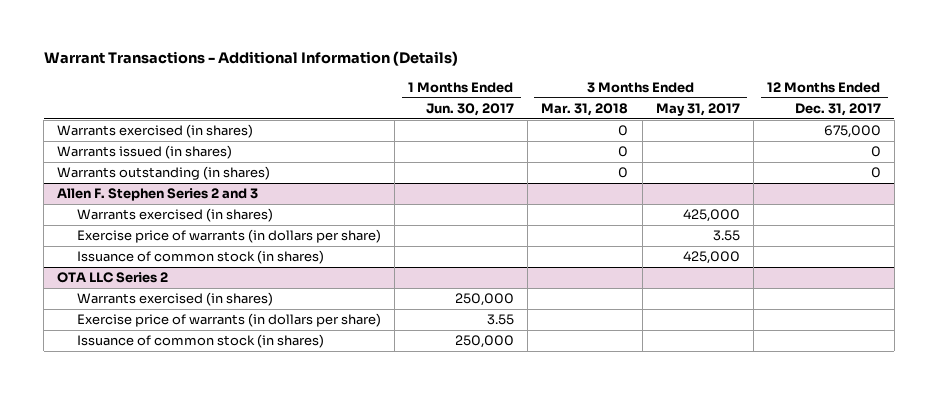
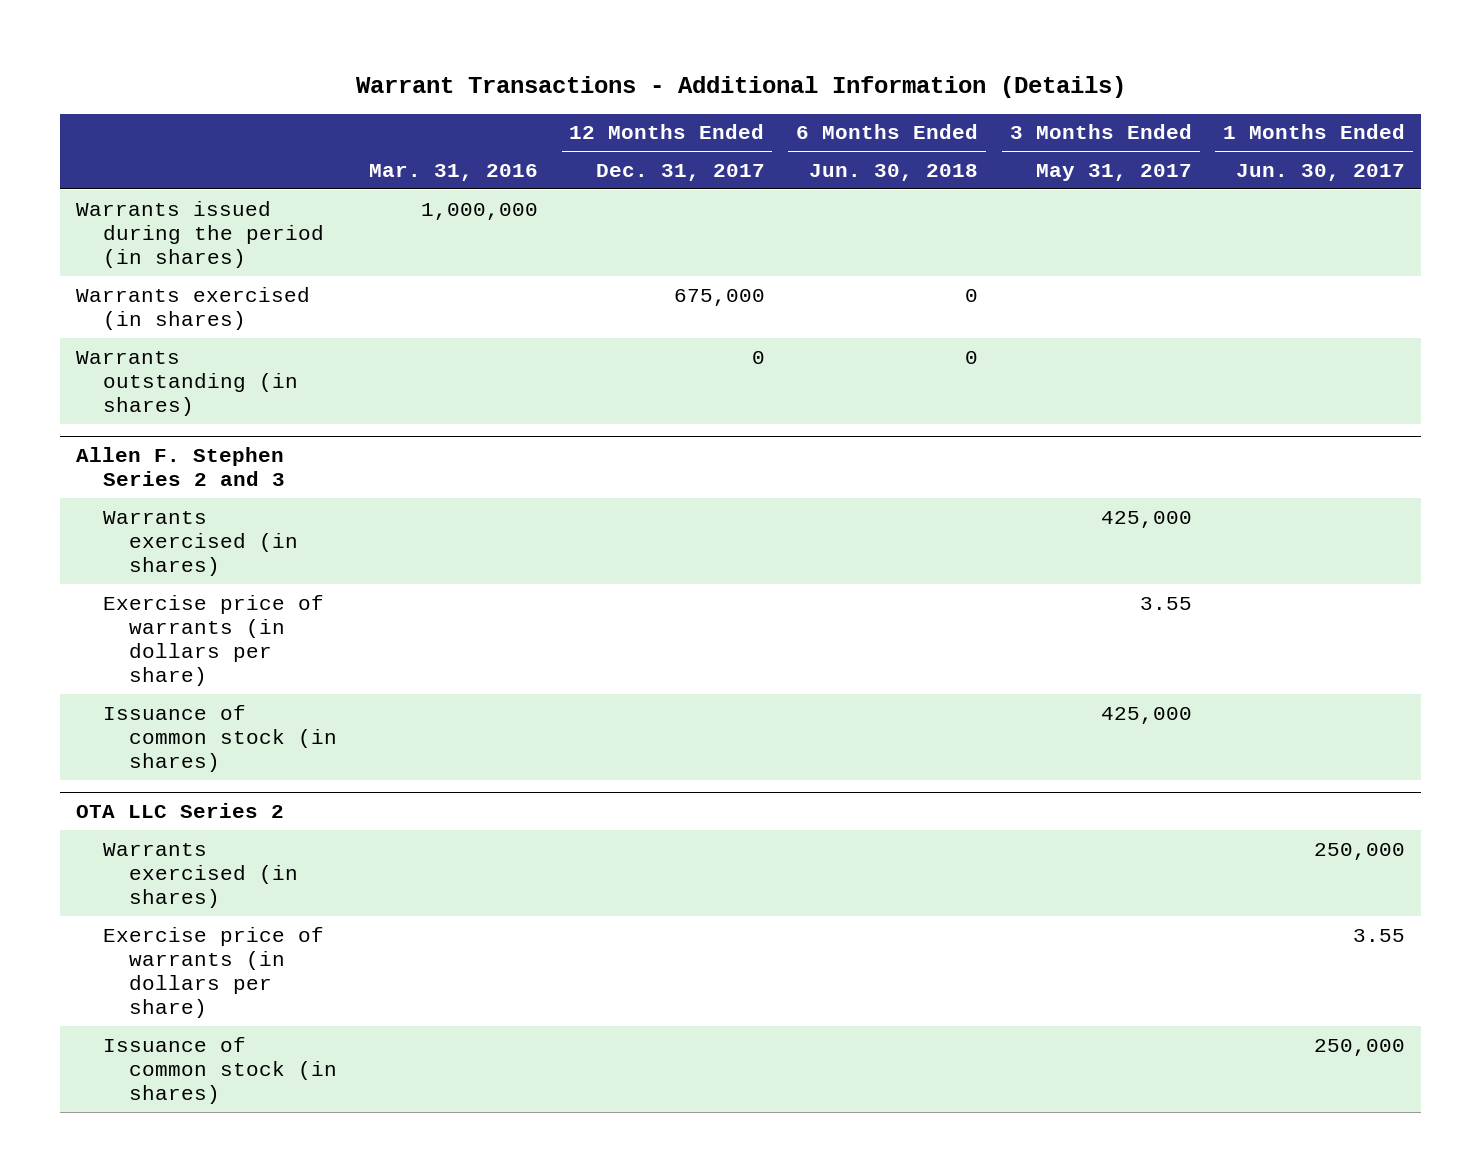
- | 1 Months Ended Jun. 30, 2017 | 3 Months Ended Mar. 31, 2018 | 3 Months Ended May 31, 2017 | 12 Months Ended Dec. 31, 2017
+ | Mar. 31, 2016 | 12 Months Ended Dec. 31, 2017 | 6 Months Ended Jun. 30, 2018 | 3 Months Ended May 31, 2017 | 1 Months Ended Jun. 30, 2017
+ Warrants issued during the period (in shares) | 1,000,000 | | | |
- Warrants issued (in shares) | | 0 | | 0

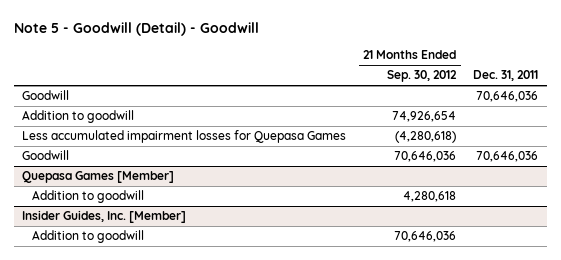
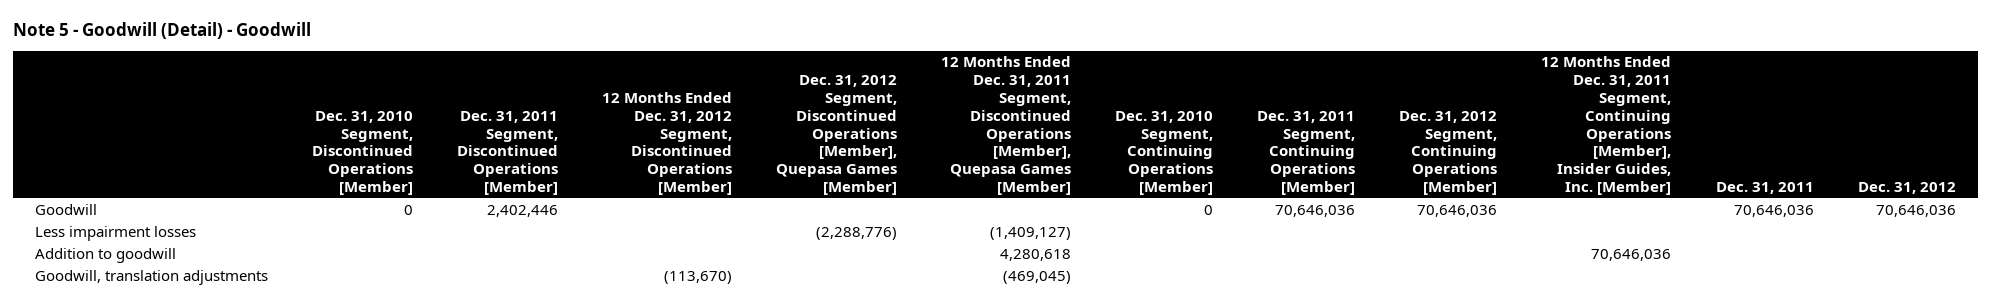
- | 21 Months Ended Sep. 30, 2012 | Dec. 31, 2011
+ | Dec. 31, 2010 Segment, Discontinued Operations [Member] | Dec. 31, 2011 Segment, Discontinued Operations [Member] | 12 Months Ended Dec. 31, 2012 Segment, Discontinued Operations [Member] | Dec. 31, 2012 Segment, Discontinued Operations [Member], Quepasa Games [Member] | 12 Months Ended Dec. 31, 2011 Segment, Discontinued Operations [Member], Quepasa Games [Member] | Dec. 31, 2010 Segment, Continuing Operations [Member] | Dec. 31, 2011 Segment, Continuing Operations [Member] | Dec. 31, 2012 Segment, Continuing Operations [Member] | 12 Months Ended Dec. 31, 2011 Segment, Continuing Operations [Member], Insider Guides, Inc. [Member] | Dec. 31, 2011 | Dec. 31, 2012
+ Less impairment losses | | | | (2,288,776) | (1,409,127) | | | | | |
- Less accumulated impairment losses for Quepasa Games | (4,280,618) |
- Goodwill | 70,646,036 | 70,646,036
- Quepasa Games [Member]
- Addition to goodwill | 4,280,618 |
- Insider Guides, Inc. [Member]
- Addition to goodwill | 70,646,036 |
+ Goodwill, translation adjustments | | | (113,670) | | (469,045) | | | | | |

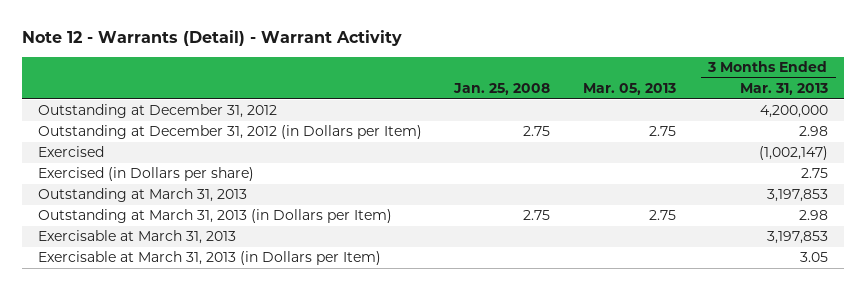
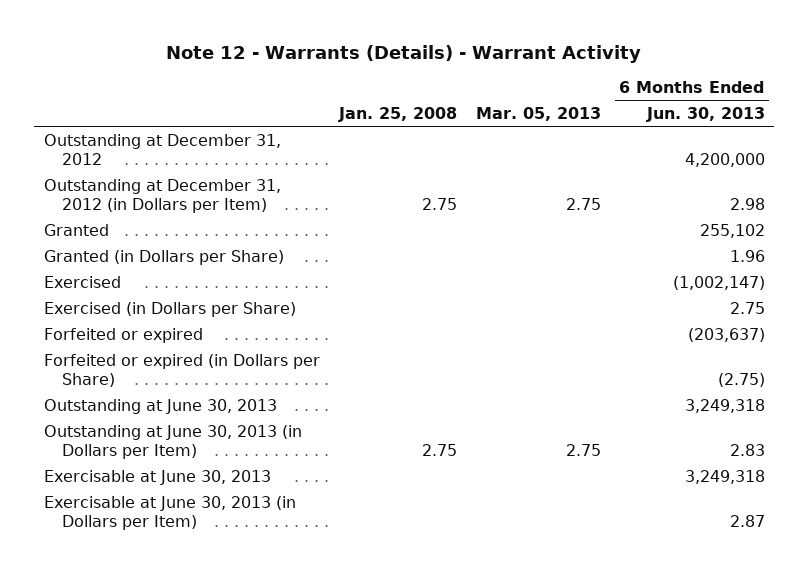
- Note 12 - Warrants (Detail) - Warrant Activity
+ Note 12 - Warrants (Details) - Warrant Activity
- | Jan. 25, 2008 | Mar. 05, 2013 | 3 Months Ended Mar. 31, 2013
+ | Jan. 25, 2008 | Mar. 05, 2013 | 6 Months Ended Jun. 30, 2013
+ Granted | | | 255,102
+ Granted (in Dollars per Share) | | | 1.96
- Exercised (in Dollars per share) | | | 2.75
- Outstanding at March 31, 2013 | | | 3,197,853
- Outstanding at March 31, 2013 (in Dollars per Item) | 2.75 | 2.75 | 2.98
- Exercisable at March 31, 2013 | | | 3,197,853
- Exercisable at March 31, 2013 (in Dollars per Item) | | | 3.05
+ Exercised (in Dollars per Share) | | | 2.75
+ Forfeited or expired | | | (203,637)
+ Forfeited or expired (in Dollars per Share) | | | (2.75)
+ Outstanding at June 30, 2013 | | | 3,249,318
+ Outstanding at June 30, 2013 (in Dollars per Item) | 2.75 | 2.75 | 2.83
+ Exercisable at June 30, 2013 | | | 3,249,318
+ Exercisable at June 30, 2013 (in Dollars per Item) | | | 2.87

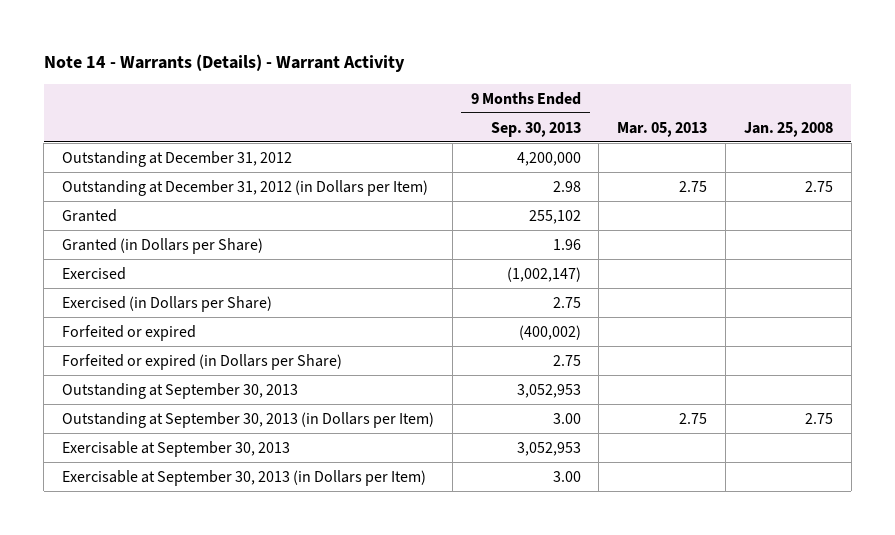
- Note 12 - Warrants (Details) - Warrant Activity
+ Note 14 - Warrants (Details) - Warrant Activity
- | Jan. 25, 2008 | Mar. 05, 2013 | 6 Months Ended Jun. 30, 2013
+ | 9 Months Ended Sep. 30, 2013 | Mar. 05, 2013 | Jan. 25, 2008
- Outstanding at June 30, 2013 | | | 3,249,318
- Outstanding at June 30, 2013 (in Dollars per Item) | 2.75 | 2.75 | 2.83
- Exercisable at June 30, 2013 | | | 3,249,318
- Exercisable at June 30, 2013 (in Dollars per Item) | | | 2.87
+ Outstanding at September 30, 2013 | 3,052,953 | |
+ Outstanding at September 30, 2013 (in Dollars per Item) | 3.00 | 2.75 | 2.75
+ Exercisable at September 30, 2013 | 3,052,953 | |
+ Exercisable at September 30, 2013 (in Dollars per Item) | 3.00 | |

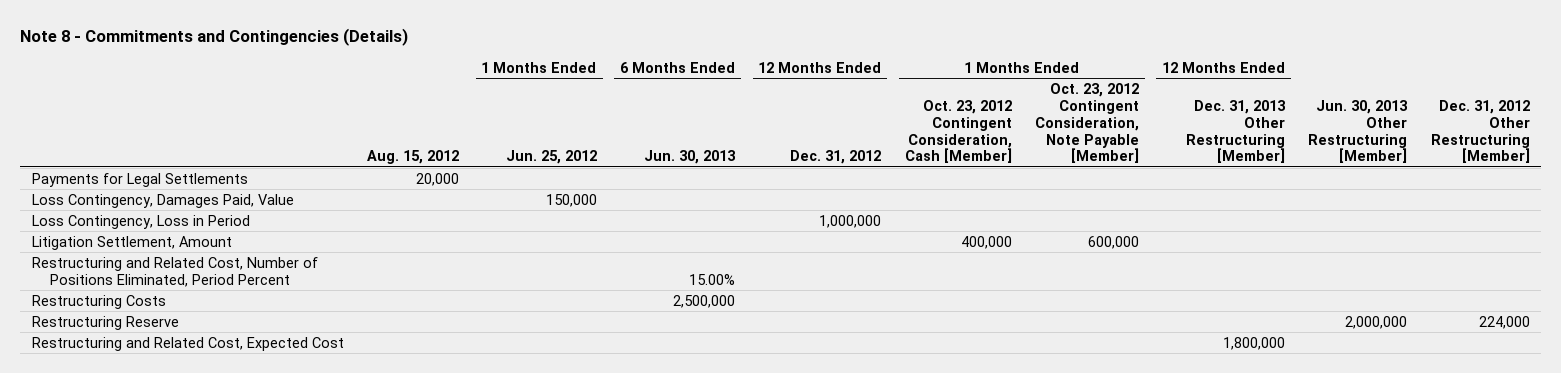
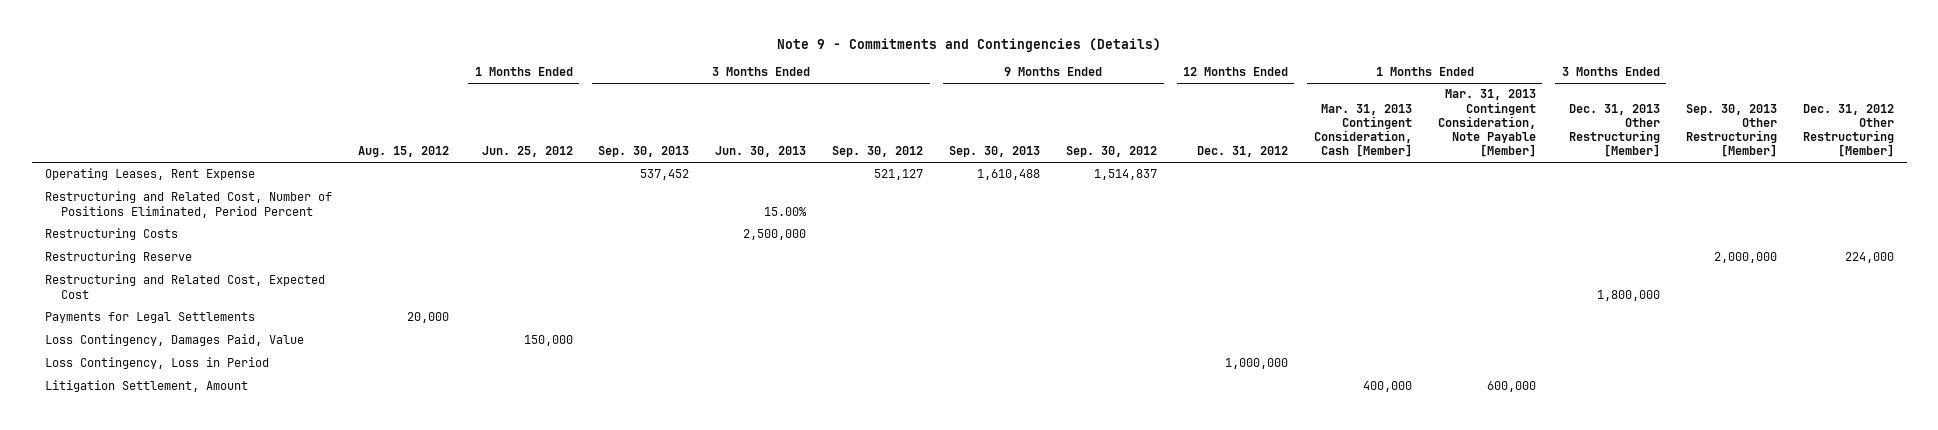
- Note 8 - Commitments and Contingencies (Details)
+ Note 9 - Commitments and Contingencies (Details)
- | Aug. 15, 2012 | 1 Months Ended Jun. 25, 2012 | 6 Months Ended Jun. 30, 2013 | 12 Months Ended Dec. 31, 2012 | 1 Months Ended Oct. 23, 2012 Contingent Consideration, Cash [Member] | 1 Months Ended Oct. 23, 2012 Contingent Consideration, Note Payable [Member] | 12 Months Ended Dec. 31, 2013 Other Restructuring [Member] | Jun. 30, 2013 Other Restructuring [Member] | Dec. 31, 2012 Other Restructuring [Member]
+ | Aug. 15, 2012 | 1 Months Ended Jun. 25, 2012 | 3 Months Ended Sep. 30, 2013 | 3 Months Ended Jun. 30, 2013 | 3 Months Ended Sep. 30, 2012 | 9 Months Ended Sep. 30, 2013 | 9 Months Ended Sep. 30, 2012 | 12 Months Ended Dec. 31, 2012 | 1 Months Ended Mar. 31, 2013 Contingent Consideration, Cash [Member] | 1 Months Ended Mar. 31, 2013 Contingent Consideration, Note Payable [Member] | 3 Months Ended Dec. 31, 2013 Other Restructuring [Member] | Sep. 30, 2013 Other Restructuring [Member] | Dec. 31, 2012 Other Restructuring [Member]
+ Operating Leases, Rent Expense | | | 537,452 | | 521,127 | 1,610,488 | 1,514,837 | | | | | |
moved down: Payments for Legal Settlements | 20,000 | | | | | | | | | | | |
moved down: Loss Contingency, Damages Paid, Value | | 150,000 | | | | | | | | | | |
moved down: Loss Contingency, Loss in Period | | | | | | | | 1,000,000 | | | | |
moved down: Litigation Settlement, Amount | | | | | | | | | 400,000 | 600,000 | | |

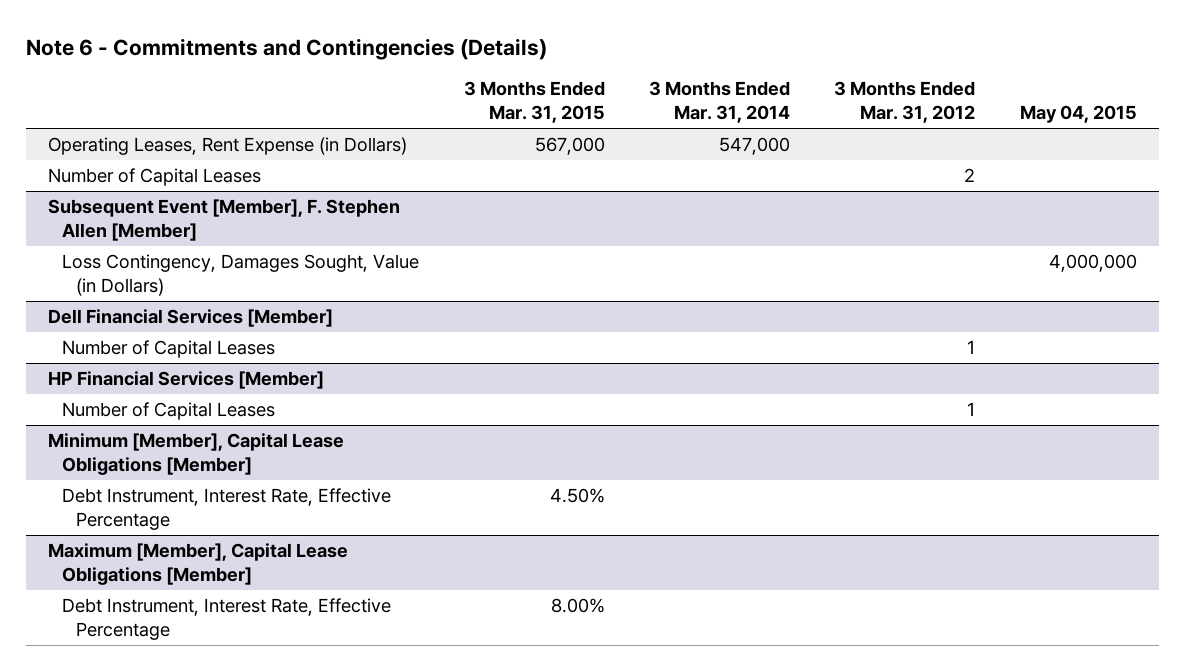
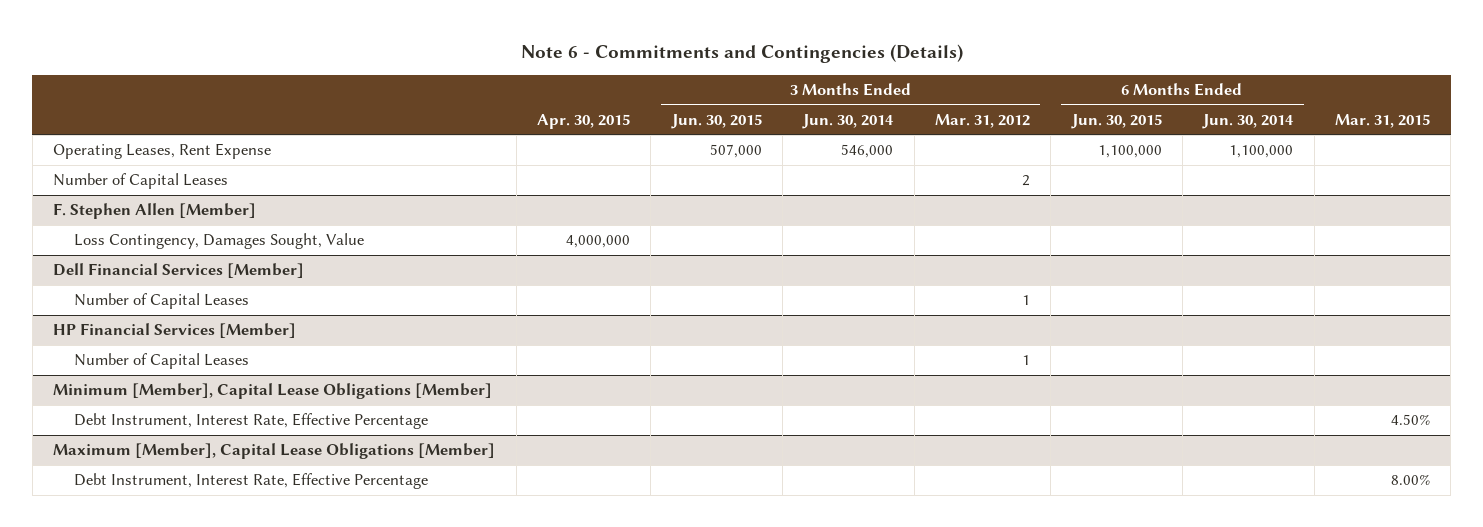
- | 3 Months Ended Mar. 31, 2015 | 3 Months Ended Mar. 31, 2014 | 3 Months Ended Mar. 31, 2012 | May 04, 2015
+ | Apr. 30, 2015 | 3 Months Ended Jun. 30, 2015 | 3 Months Ended Jun. 30, 2014 | 3 Months Ended Mar. 31, 2012 | 6 Months Ended Jun. 30, 2015 | 6 Months Ended Jun. 30, 2014 | Mar. 31, 2015
- Operating Leases, Rent Expense (in Dollars) | 567,000 | 547,000 | |
+ Operating Leases, Rent Expense | | 507,000 | 546,000 | | 1,100,000 | 1,100,000 |
- Subsequent Event [Member], F. Stephen Allen [Member]
- Loss Contingency, Damages Sought, Value (in Dollars) | | | | 4,000,000
+ F. Stephen Allen [Member]
+ Loss Contingency, Damages Sought, Value | 4,000,000 | | | | | |

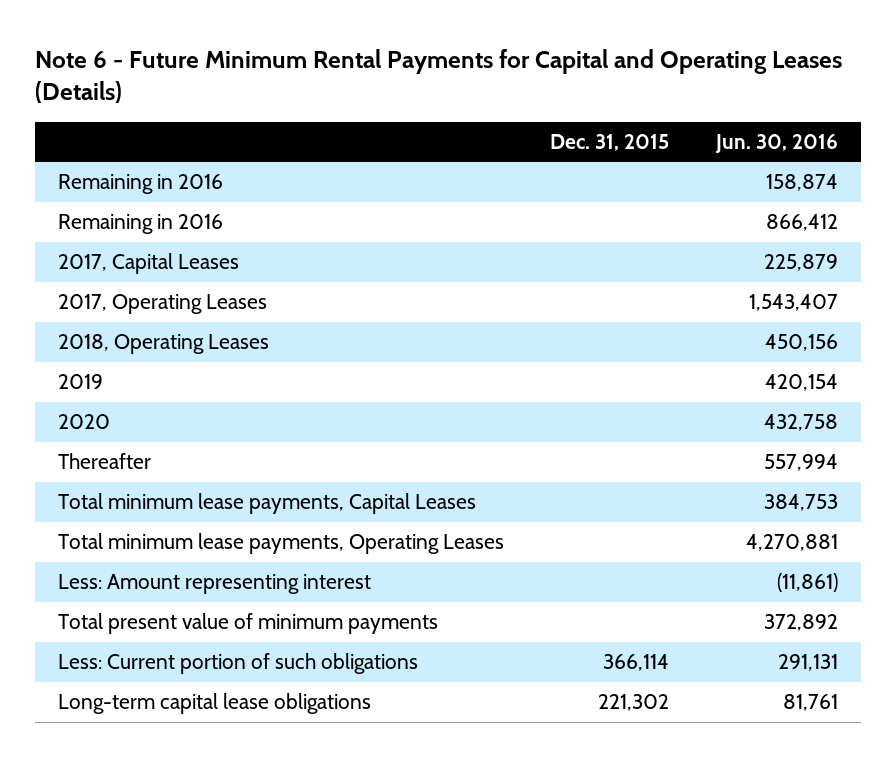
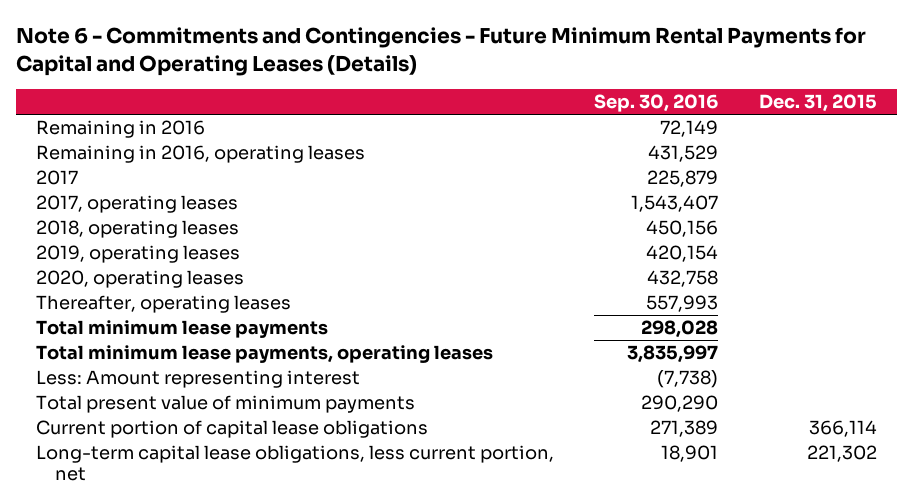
- Note 6 - Future Minimum Rental Payments for Capital and Operating Leases (Details)
+ Note 6 - Commitments and Contingencies - Future Minimum Rental Payments for Capital and Operating Leases (Details)
- | Dec. 31, 2015 | Jun. 30, 2016
+ | Sep. 30, 2016 | Dec. 31, 2015
- Remaining in 2016 | | 866,412
- 2017, Capital Leases | | 225,879
- 2017, Operating Leases | | 1,543,407
- 2018, Operating Leases | | 450,156
- 2019 | | 420,154
- 2020 | | 432,758
- Thereafter | | 557,994
- Total minimum lease payments, Capital Leases | | 384,753
- Total minimum lease payments, Operating Leases | | 4,270,881
+ Remaining in 2016, operating leases | 431,529 |
+ 2017 | 225,879 |
+ 2017, operating leases | 1,543,407 |
+ 2018, operating leases | 450,156 |
+ 2019, operating leases | 420,154 |
+ 2020, operating leases | 432,758 |
+ Thereafter, operating leases | 557,993 |
+ Total minimum lease payments | 298,028 |
+ Total minimum lease payments, operating leases | 3,835,997 |
- Less: Current portion of such obligations | 366,114 | 291,131
- Long-term capital lease obligations | 221,302 | 81,761
+ Current portion of capital lease obligations | 271,389 | 366,114
+ Long-term capital lease obligations, less current portion, net | 18,901 | 221,302

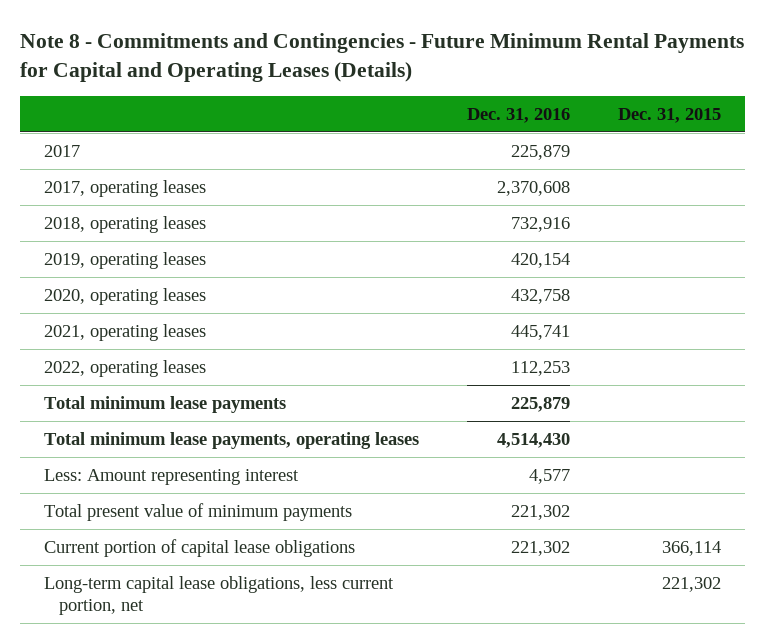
- Note 6 - Commitments and Contingencies - Future Minimum Rental Payments for Capital and Operating Leases (Details)
+ Note 8 - Commitments and Contingencies - Future Minimum Rental Payments for Capital and Operating Leases (Details)
- | Sep. 30, 2016 | Dec. 31, 2015
+ | Dec. 31, 2016 | Dec. 31, 2015
- Remaining in 2016 | 72,149 |
- Remaining in 2016, operating leases | 431,529 |
- Thereafter, operating leases | 557,993 |
+ 2021, operating leases | 445,741 |
+ 2022, operating leases | 112,253 |

